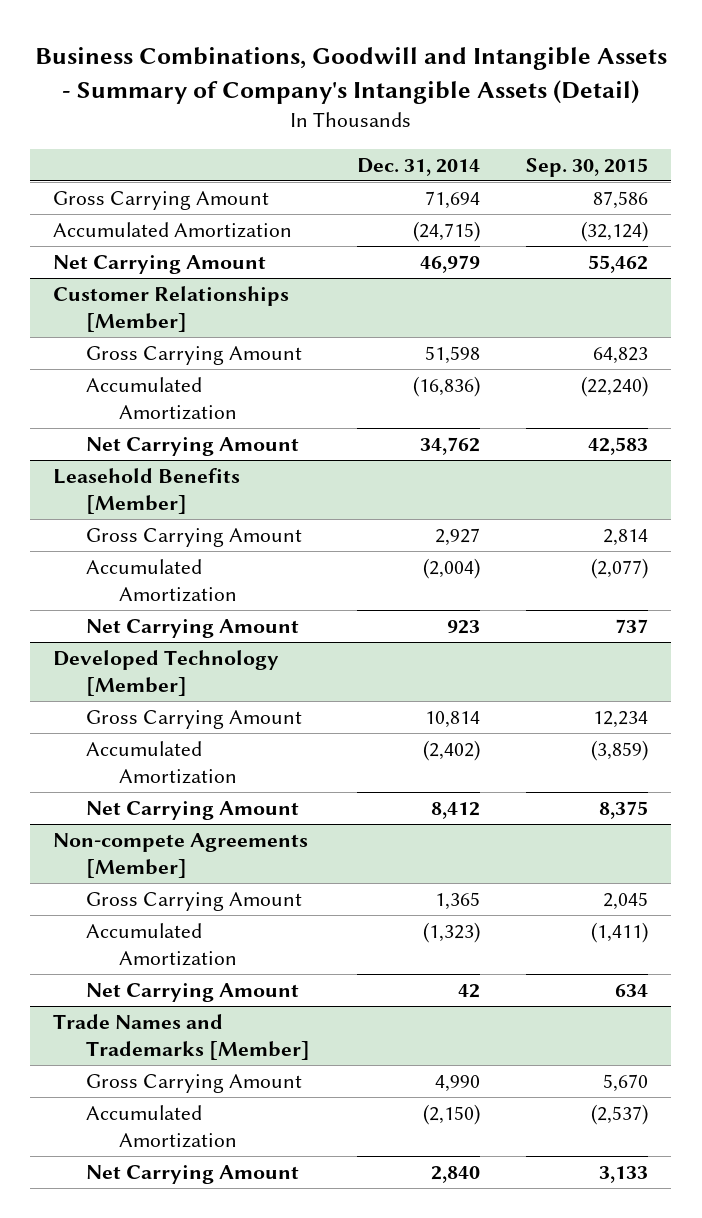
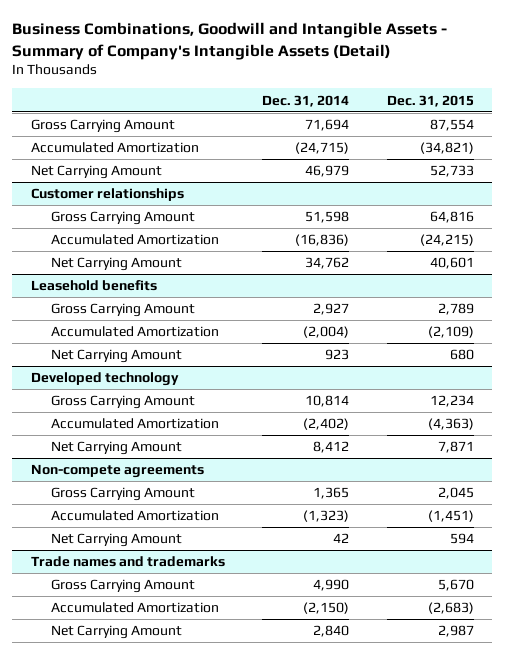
- | Dec. 31, 2014 | Sep. 30, 2015
+ | Dec. 31, 2014 | Dec. 31, 2015
- Customer Relationships [Member]
+ Customer relationships
- Leasehold Benefits [Member]
+ Leasehold benefits
- Developed Technology [Member]
+ Developed technology
- Non-compete Agreements [Member]
+ Non-compete agreements
- Trade Names and Trademarks [Member]
+ Trade names and trademarks

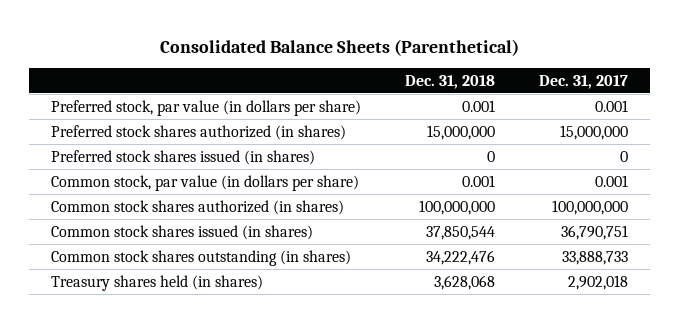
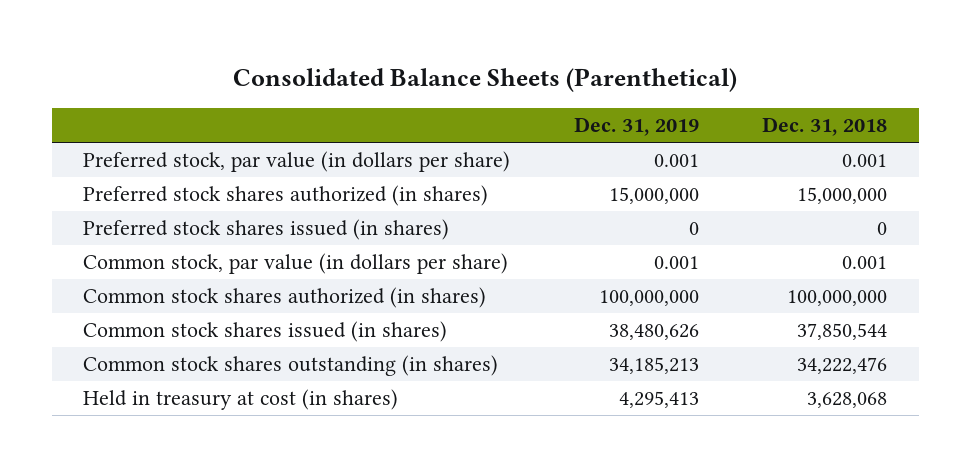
- | Dec. 31, 2018 | Dec. 31, 2017
+ | Dec. 31, 2019 | Dec. 31, 2018
- Treasury shares held (in shares) | 3,628,068 | 2,902,018
+ Held in treasury at cost (in shares) | 4,295,413 | 3,628,068

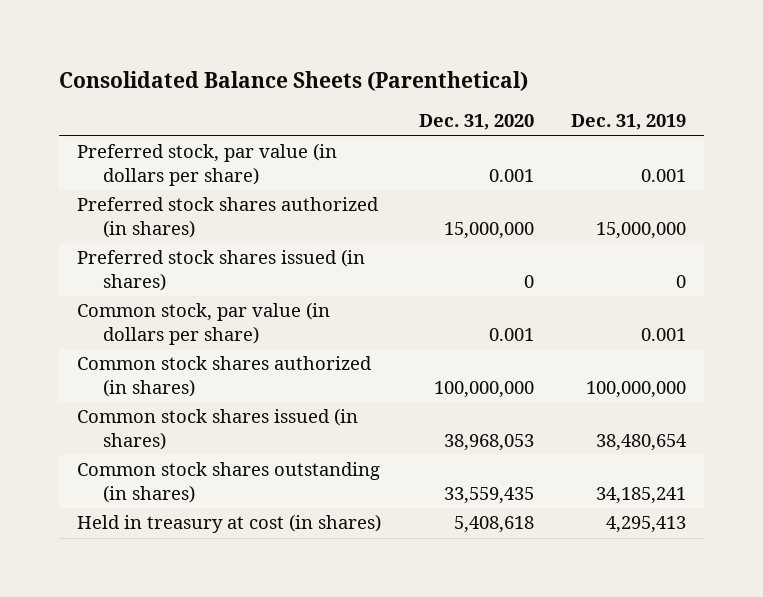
- | Dec. 31, 2019 | Dec. 31, 2018
+ | Dec. 31, 2020 | Dec. 31, 2019
- Common stock shares issued (in shares) | 38,480,626 | 37,850,544
- Common stock shares outstanding (in shares) | 34,185,213 | 34,222,476
+ Common stock shares issued (in shares) | 38,968,053 | 38,480,654
+ Common stock shares outstanding (in shares) | 33,559,435 | 34,185,241

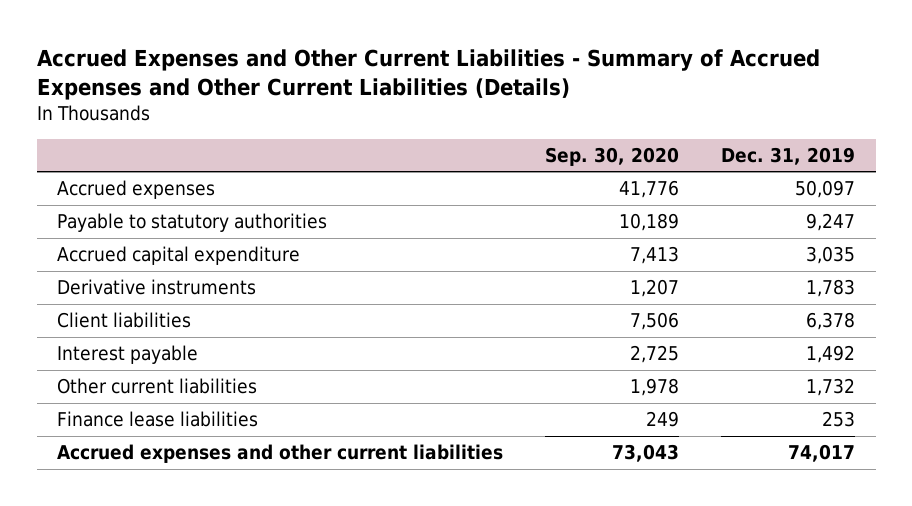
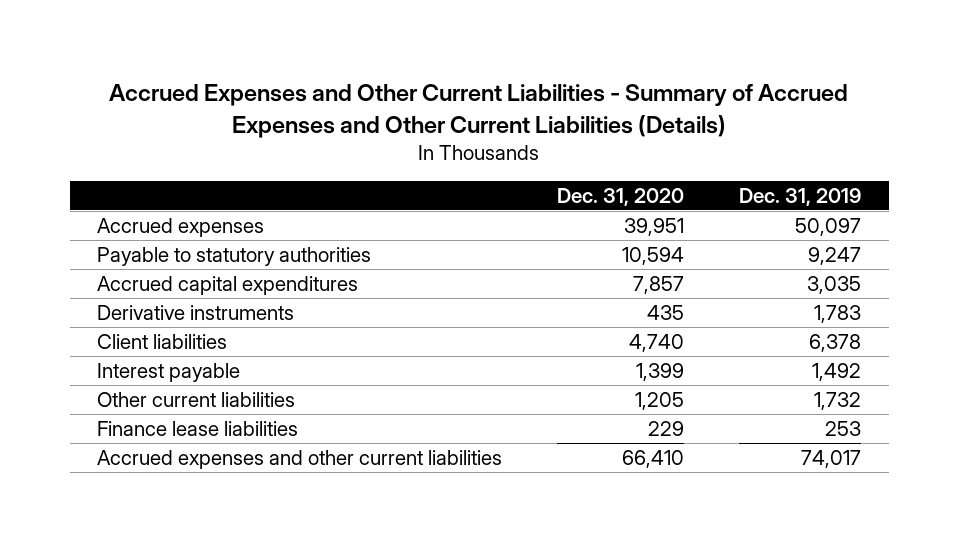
- | Sep. 30, 2020 | Dec. 31, 2019
+ | Dec. 31, 2020 | Dec. 31, 2019
- Accrued capital expenditure | 7,413 | 3,035
+ Accrued capital expenditures | 7,857 | 3,035

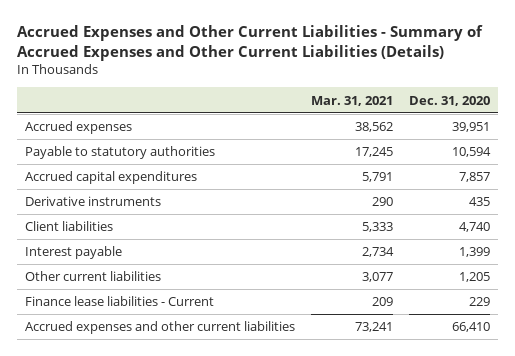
- | Dec. 31, 2020 | Dec. 31, 2019
+ | Mar. 31, 2021 | Dec. 31, 2020
- Finance lease liabilities | 229 | 253
+ Finance lease liabilities - Current | 209 | 229

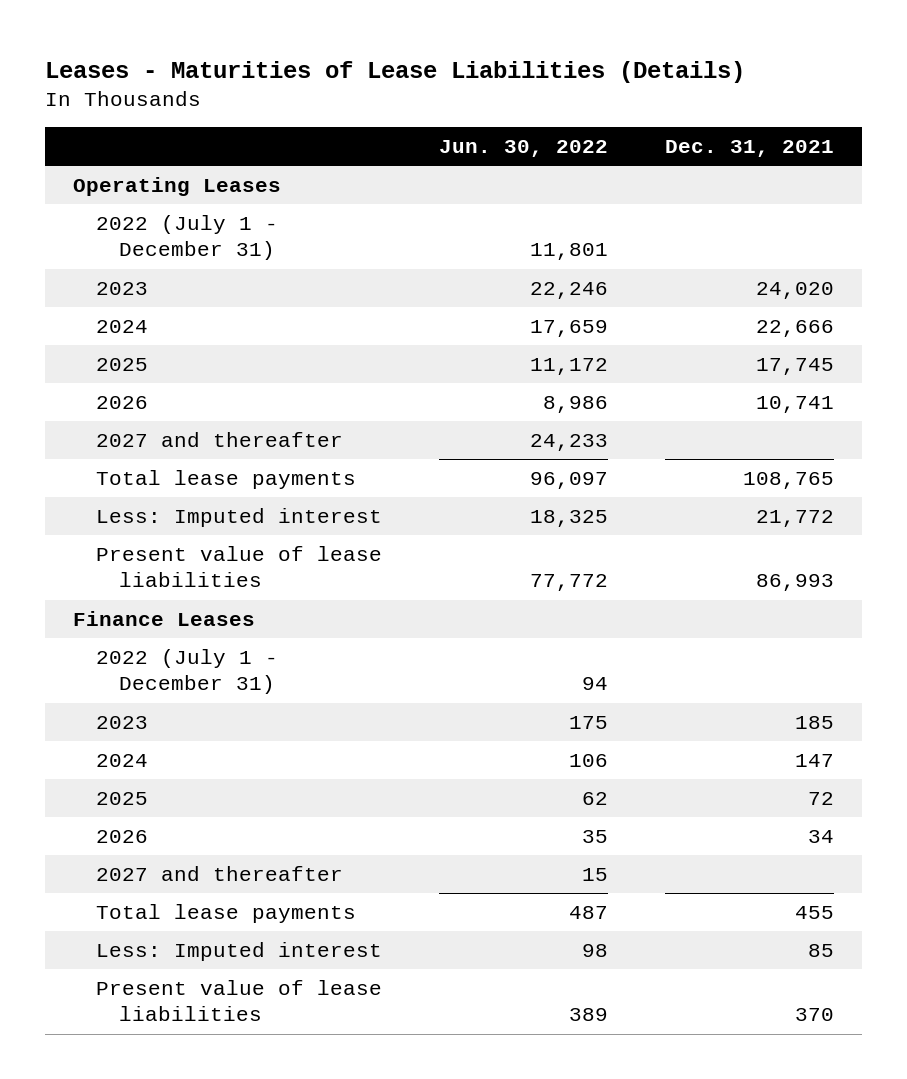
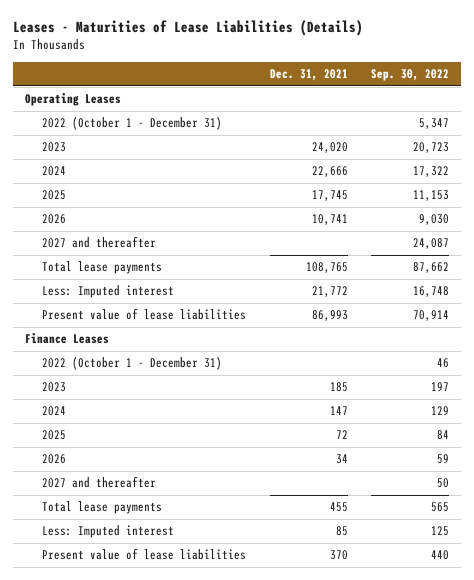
- | Jun. 30, 2022 | Dec. 31, 2021
+ | Dec. 31, 2021 | Sep. 30, 2022
- 2022 (July 1 - December 31) | 11,801 |
+ 2022 (October 1 - December 31) | | 5,347
- 2022 (July 1 - December 31) | 94 |
+ 2022 (October 1 - December 31) | | 46

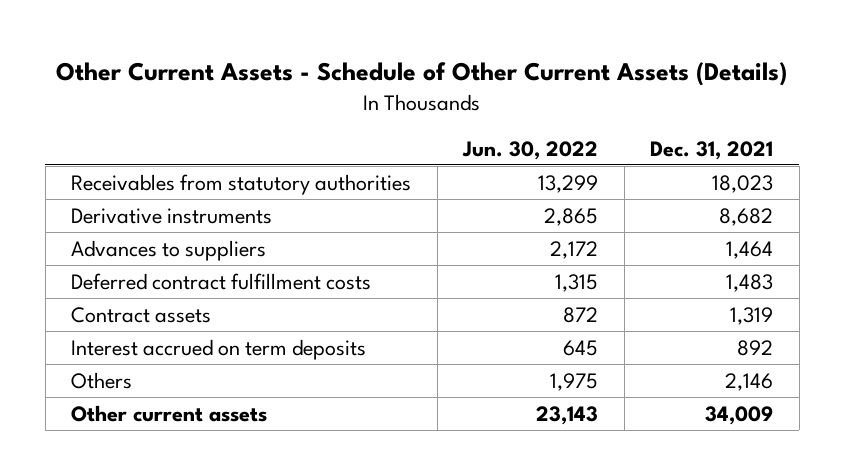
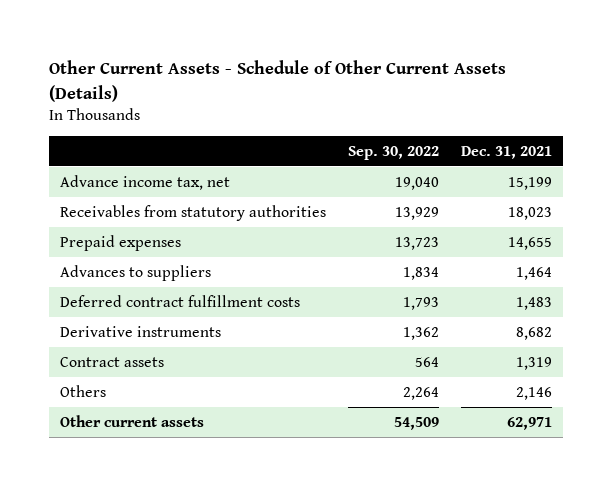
- | Jun. 30, 2022 | Dec. 31, 2021
+ | Sep. 30, 2022 | Dec. 31, 2021
+ Advance income tax, net | 19,040 | 15,199
+ Prepaid expenses | 13,723 | 14,655
moved down: Derivative instruments | 1,362 | 8,682
- Interest accrued on term deposits | 645 | 892
- Other current assets | 23,143 | 34,009
+ Other current assets | 54,509 | 62,971

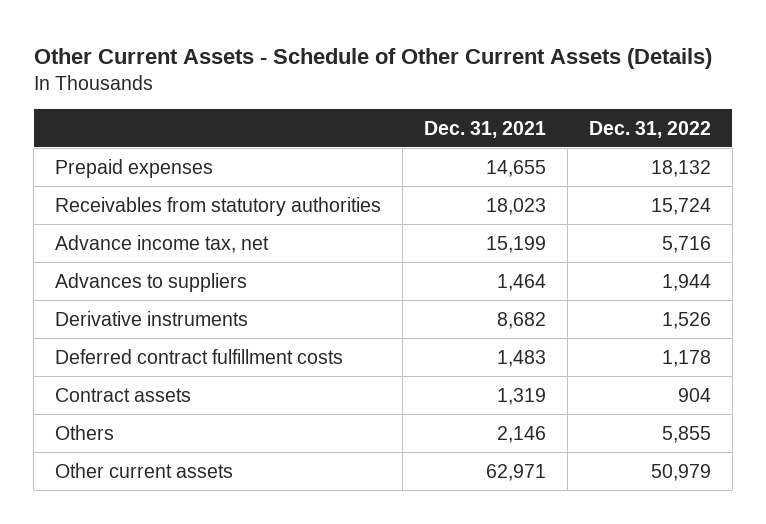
- | Sep. 30, 2022 | Dec. 31, 2021
+ | Dec. 31, 2021 | Dec. 31, 2022
moved down: Receivables from statutory authorities | 18,023 | 15,724
moved down: Advance income tax, net | 15,199 | 5,716
moved down: Deferred contract fulfillment costs | 1,483 | 1,178

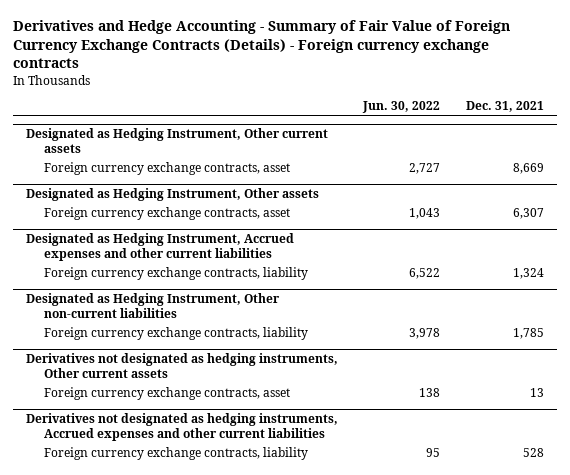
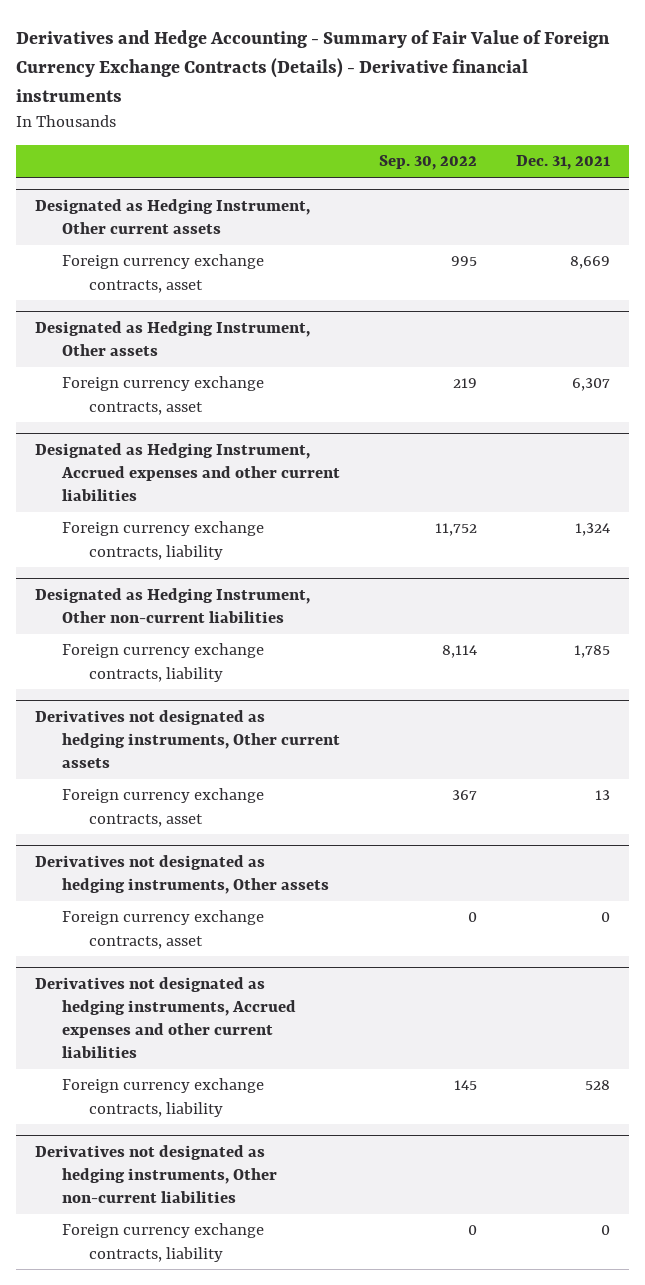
- Derivatives and Hedge Accounting - Summary of Fair Value of Foreign Currency Exchange Contracts (Details) - Foreign currency exchange contracts
+ Derivatives and Hedge Accounting - Summary of Fair Value of Foreign Currency Exchange Contracts (Details) - Derivative financial instruments
- | Jun. 30, 2022 | Dec. 31, 2021
+ | Sep. 30, 2022 | Dec. 31, 2021
+ Derivatives not designated as hedging instruments, Other assets
+ Foreign currency exchange contracts, asset | 0 | 0
+ Derivatives not designated as hedging instruments, Other non-current liabilities
+ Foreign currency exchange contracts, liability | 0 | 0

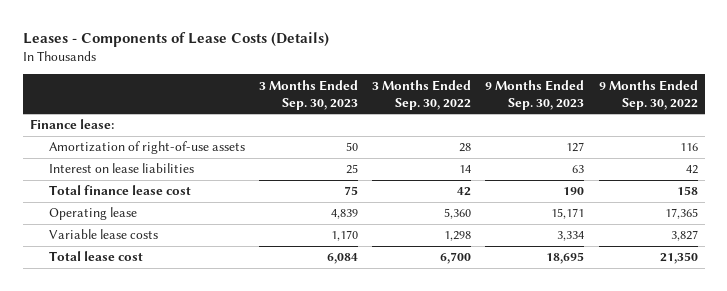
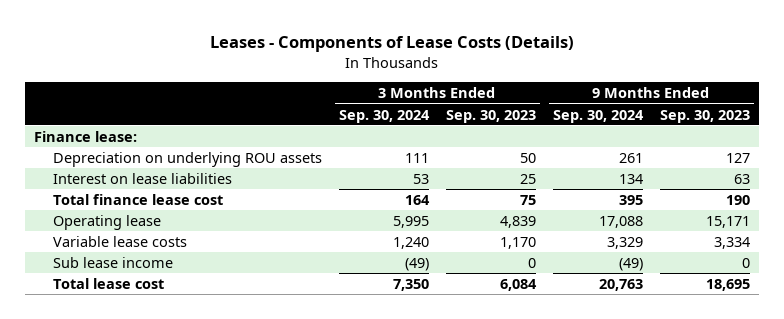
- | 3 Months Ended Sep. 30, 2023 | 3 Months Ended Sep. 30, 2022 | 9 Months Ended Sep. 30, 2023 | 9 Months Ended Sep. 30, 2022
+ | 3 Months Ended Sep. 30, 2024 | 3 Months Ended Sep. 30, 2023 | 9 Months Ended Sep. 30, 2024 | 9 Months Ended Sep. 30, 2023
- Amortization of right-of-use assets | 50 | 28 | 127 | 116
+ Depreciation on underlying ROU assets | 111 | 50 | 261 | 127
+ Sub lease income | (49) | 0 | (49) | 0

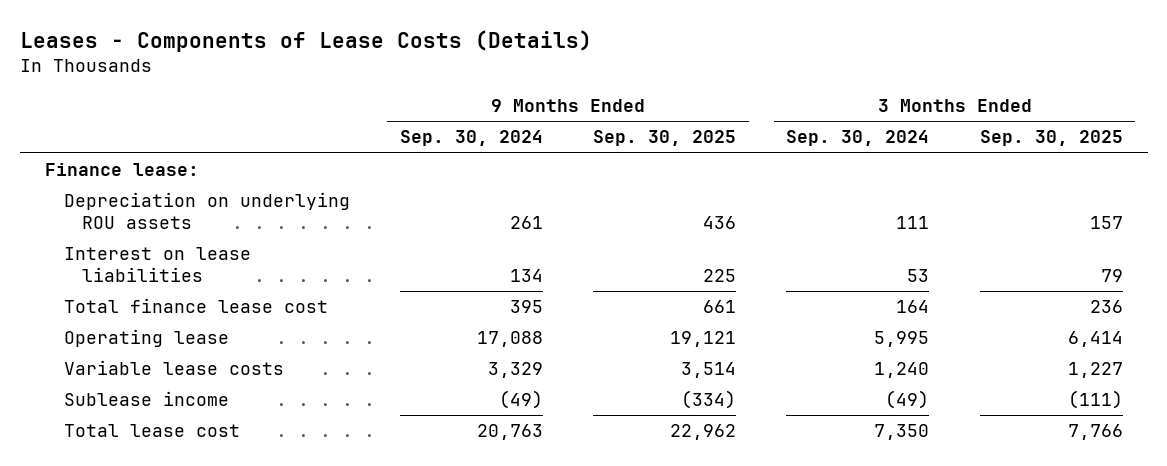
- | 3 Months Ended Sep. 30, 2024 | 3 Months Ended Sep. 30, 2023 | 9 Months Ended Sep. 30, 2024 | 9 Months Ended Sep. 30, 2023
+ | 9 Months Ended Sep. 30, 2024 | 9 Months Ended Sep. 30, 2025 | 3 Months Ended Sep. 30, 2024 | 3 Months Ended Sep. 30, 2025
- Sub lease income | (49) | 0 | (49) | 0
+ Sublease income | (49) | (334) | (49) | (111)

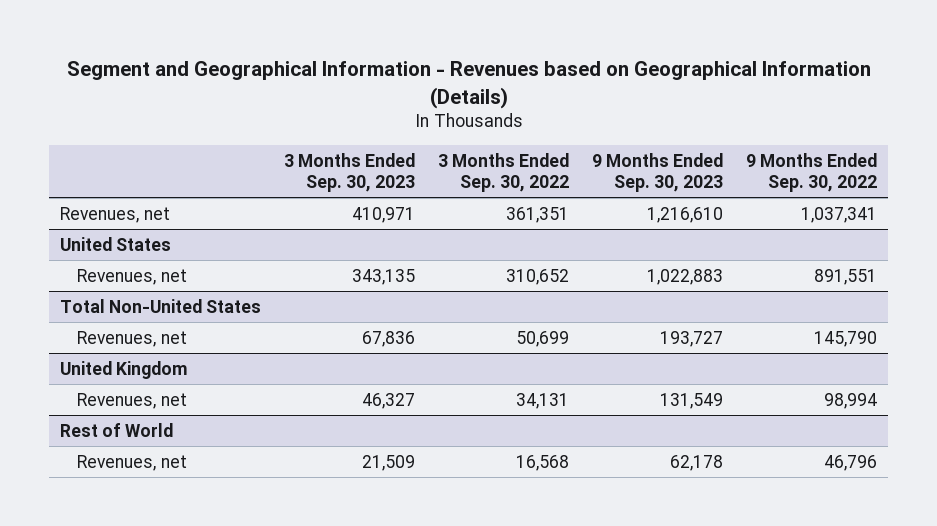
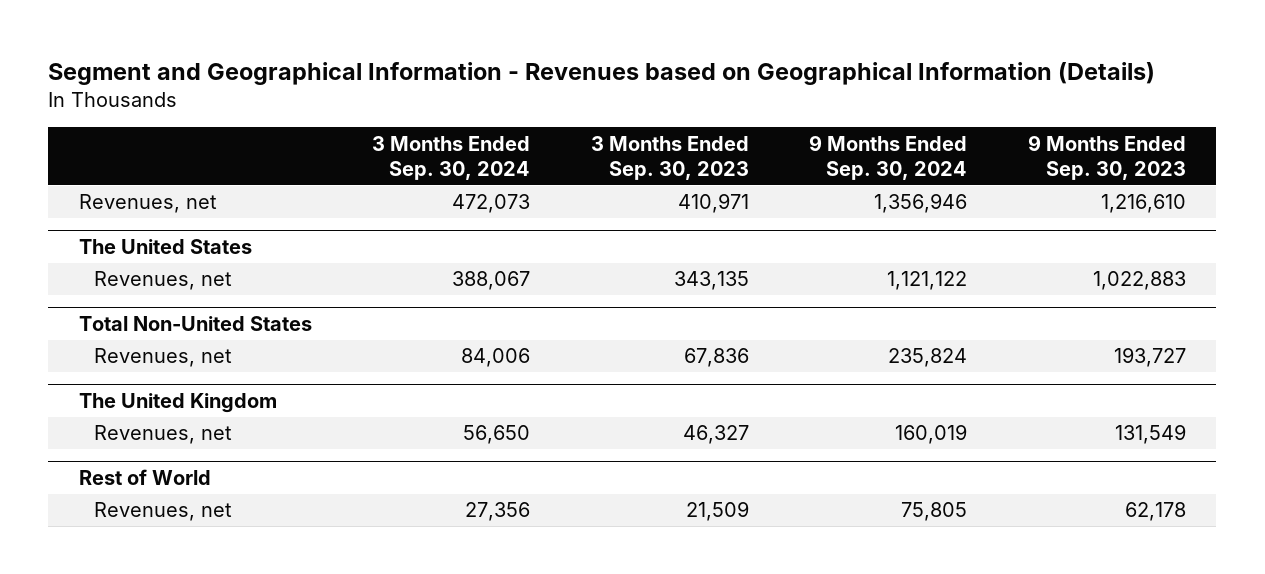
- | 3 Months Ended Sep. 30, 2023 | 3 Months Ended Sep. 30, 2022 | 9 Months Ended Sep. 30, 2023 | 9 Months Ended Sep. 30, 2022
+ | 3 Months Ended Sep. 30, 2024 | 3 Months Ended Sep. 30, 2023 | 9 Months Ended Sep. 30, 2024 | 9 Months Ended Sep. 30, 2023
- United States
+ The United States
- United Kingdom
+ The United Kingdom

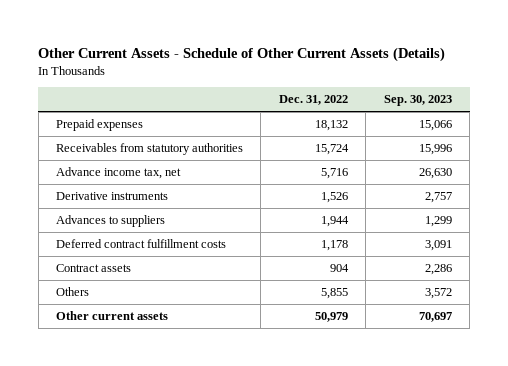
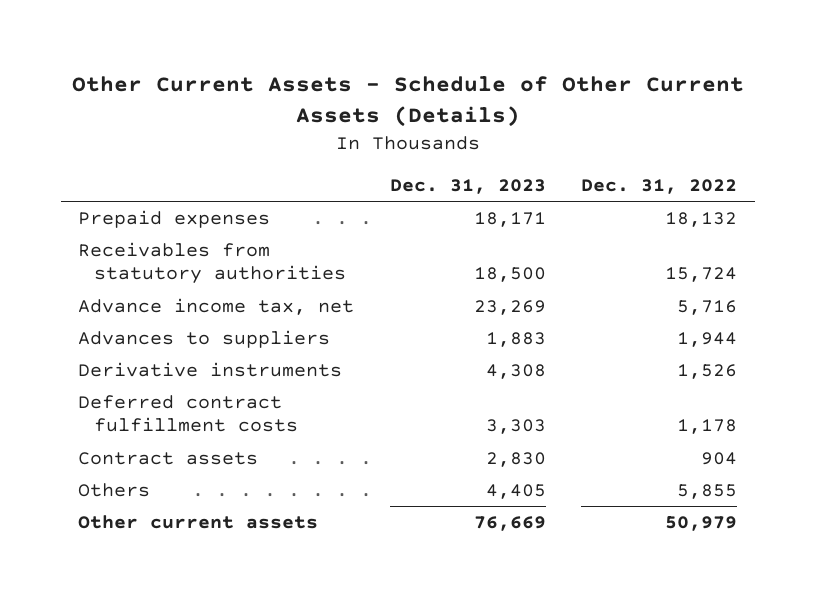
- | Dec. 31, 2022 | Sep. 30, 2023
+ | Dec. 31, 2023 | Dec. 31, 2022
moved down: Derivative instruments | 4,308 | 1,526

